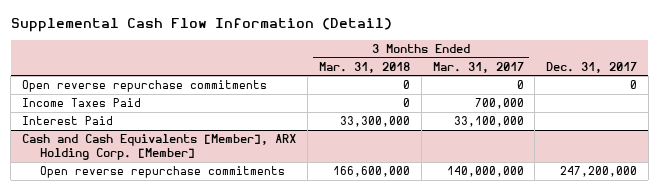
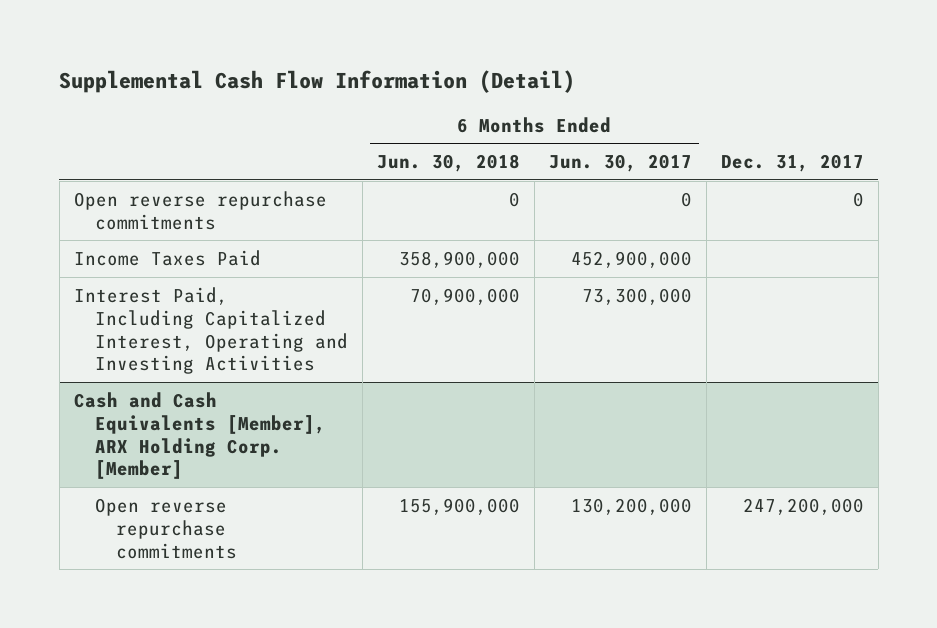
- | 3 Months Ended Mar. 31, 2018 | 3 Months Ended Mar. 31, 2017 | Dec. 31, 2017
+ | 6 Months Ended Jun. 30, 2018 | 6 Months Ended Jun. 30, 2017 | Dec. 31, 2017
- Interest Paid | 33,300,000 | 33,100,000 |
+ Interest Paid, Including Capitalized Interest, Operating and Investing Activities | 70,900,000 | 73,300,000 |

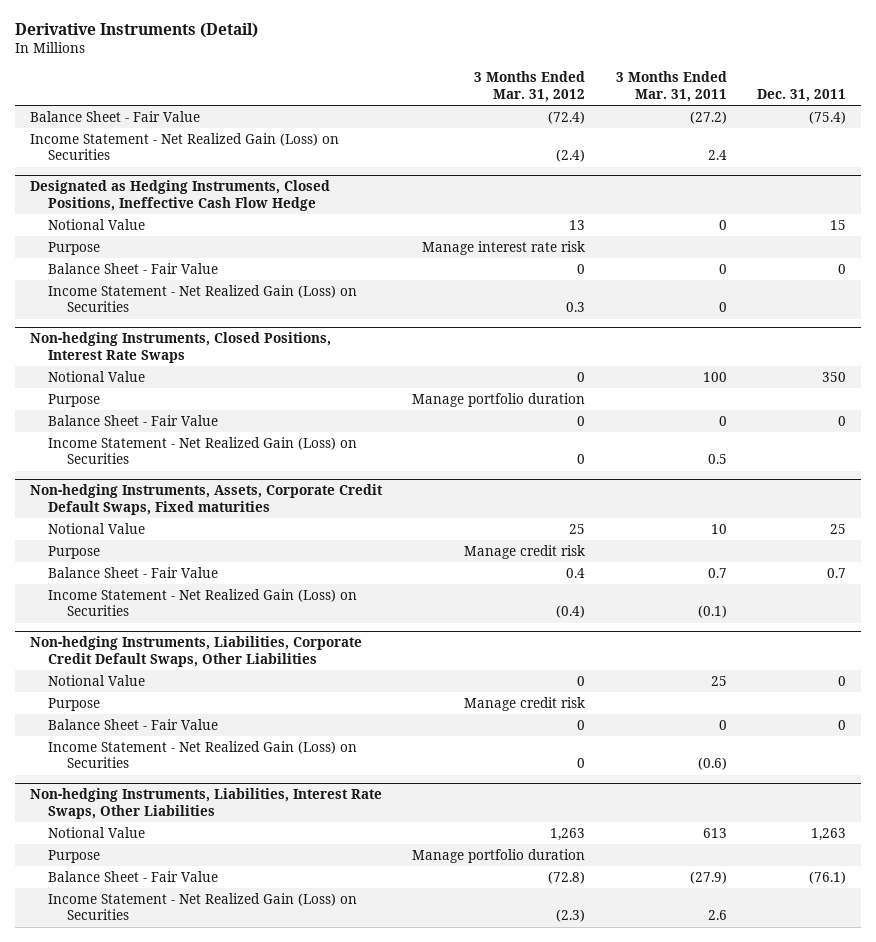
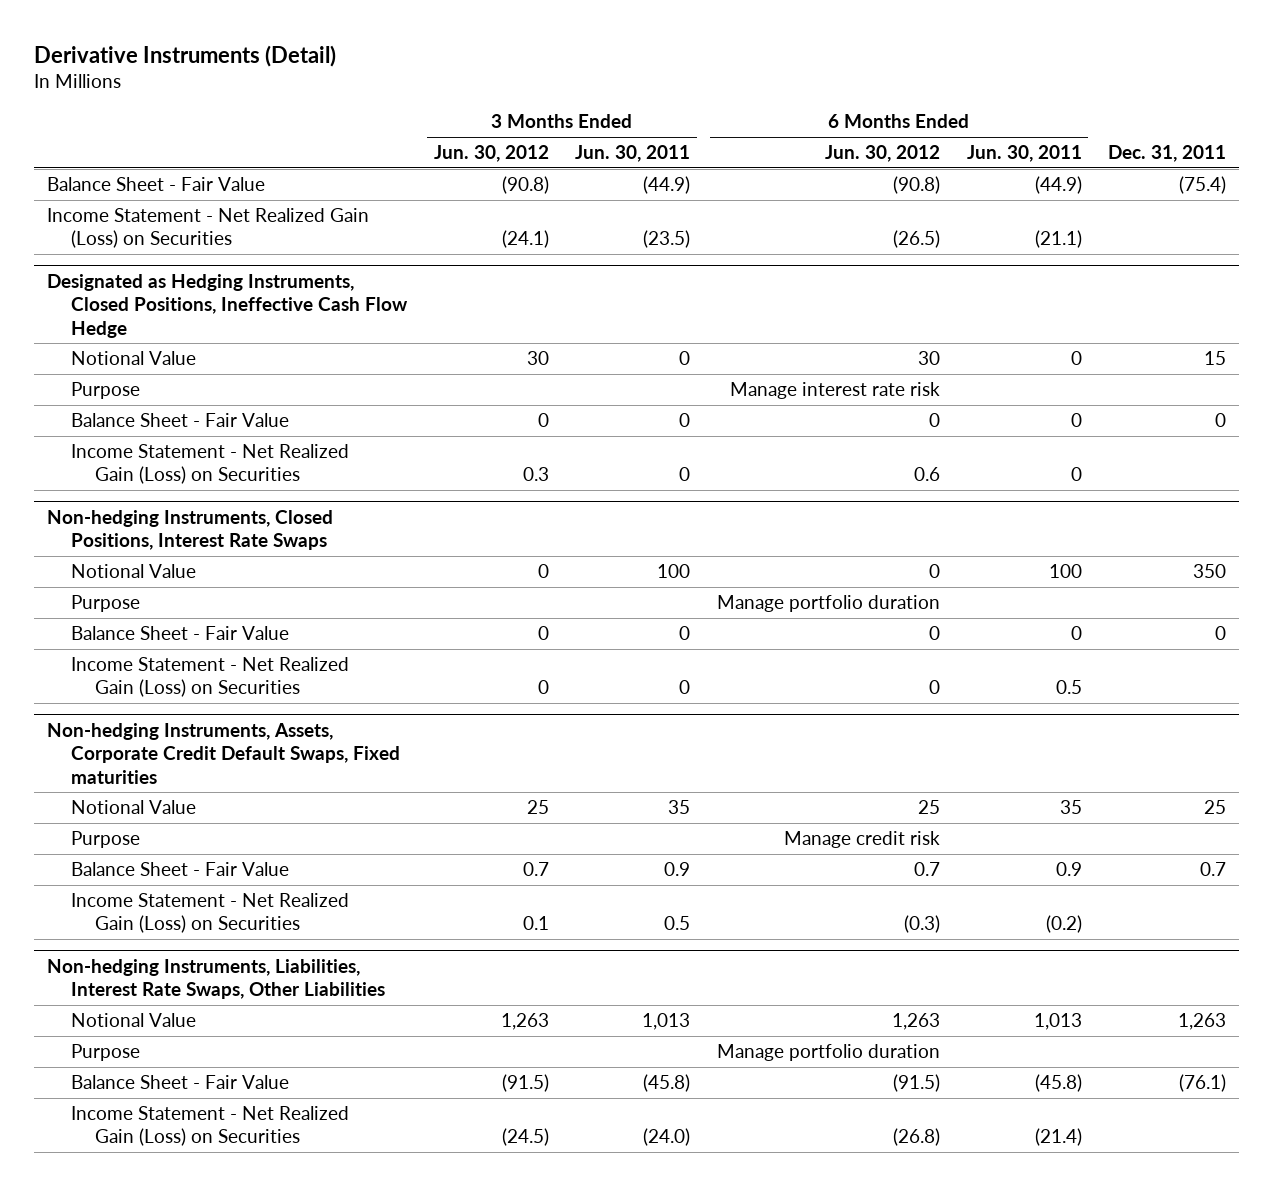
- | 3 Months Ended Mar. 31, 2012 | 3 Months Ended Mar. 31, 2011 | Dec. 31, 2011
+ | 3 Months Ended Jun. 30, 2012 | 3 Months Ended Jun. 30, 2011 | 6 Months Ended Jun. 30, 2012 | 6 Months Ended Jun. 30, 2011 | Dec. 31, 2011
- Non-hedging Instruments, Liabilities, Corporate Credit Default Swaps, Other Liabilities
- Notional Value | 0 | 25 | 0
- Purpose | Manage credit risk | |
- Balance Sheet - Fair Value | 0 | 0 | 0
- Income Statement - Net Realized Gain (Loss) on Securities | 0 | (0.6) |

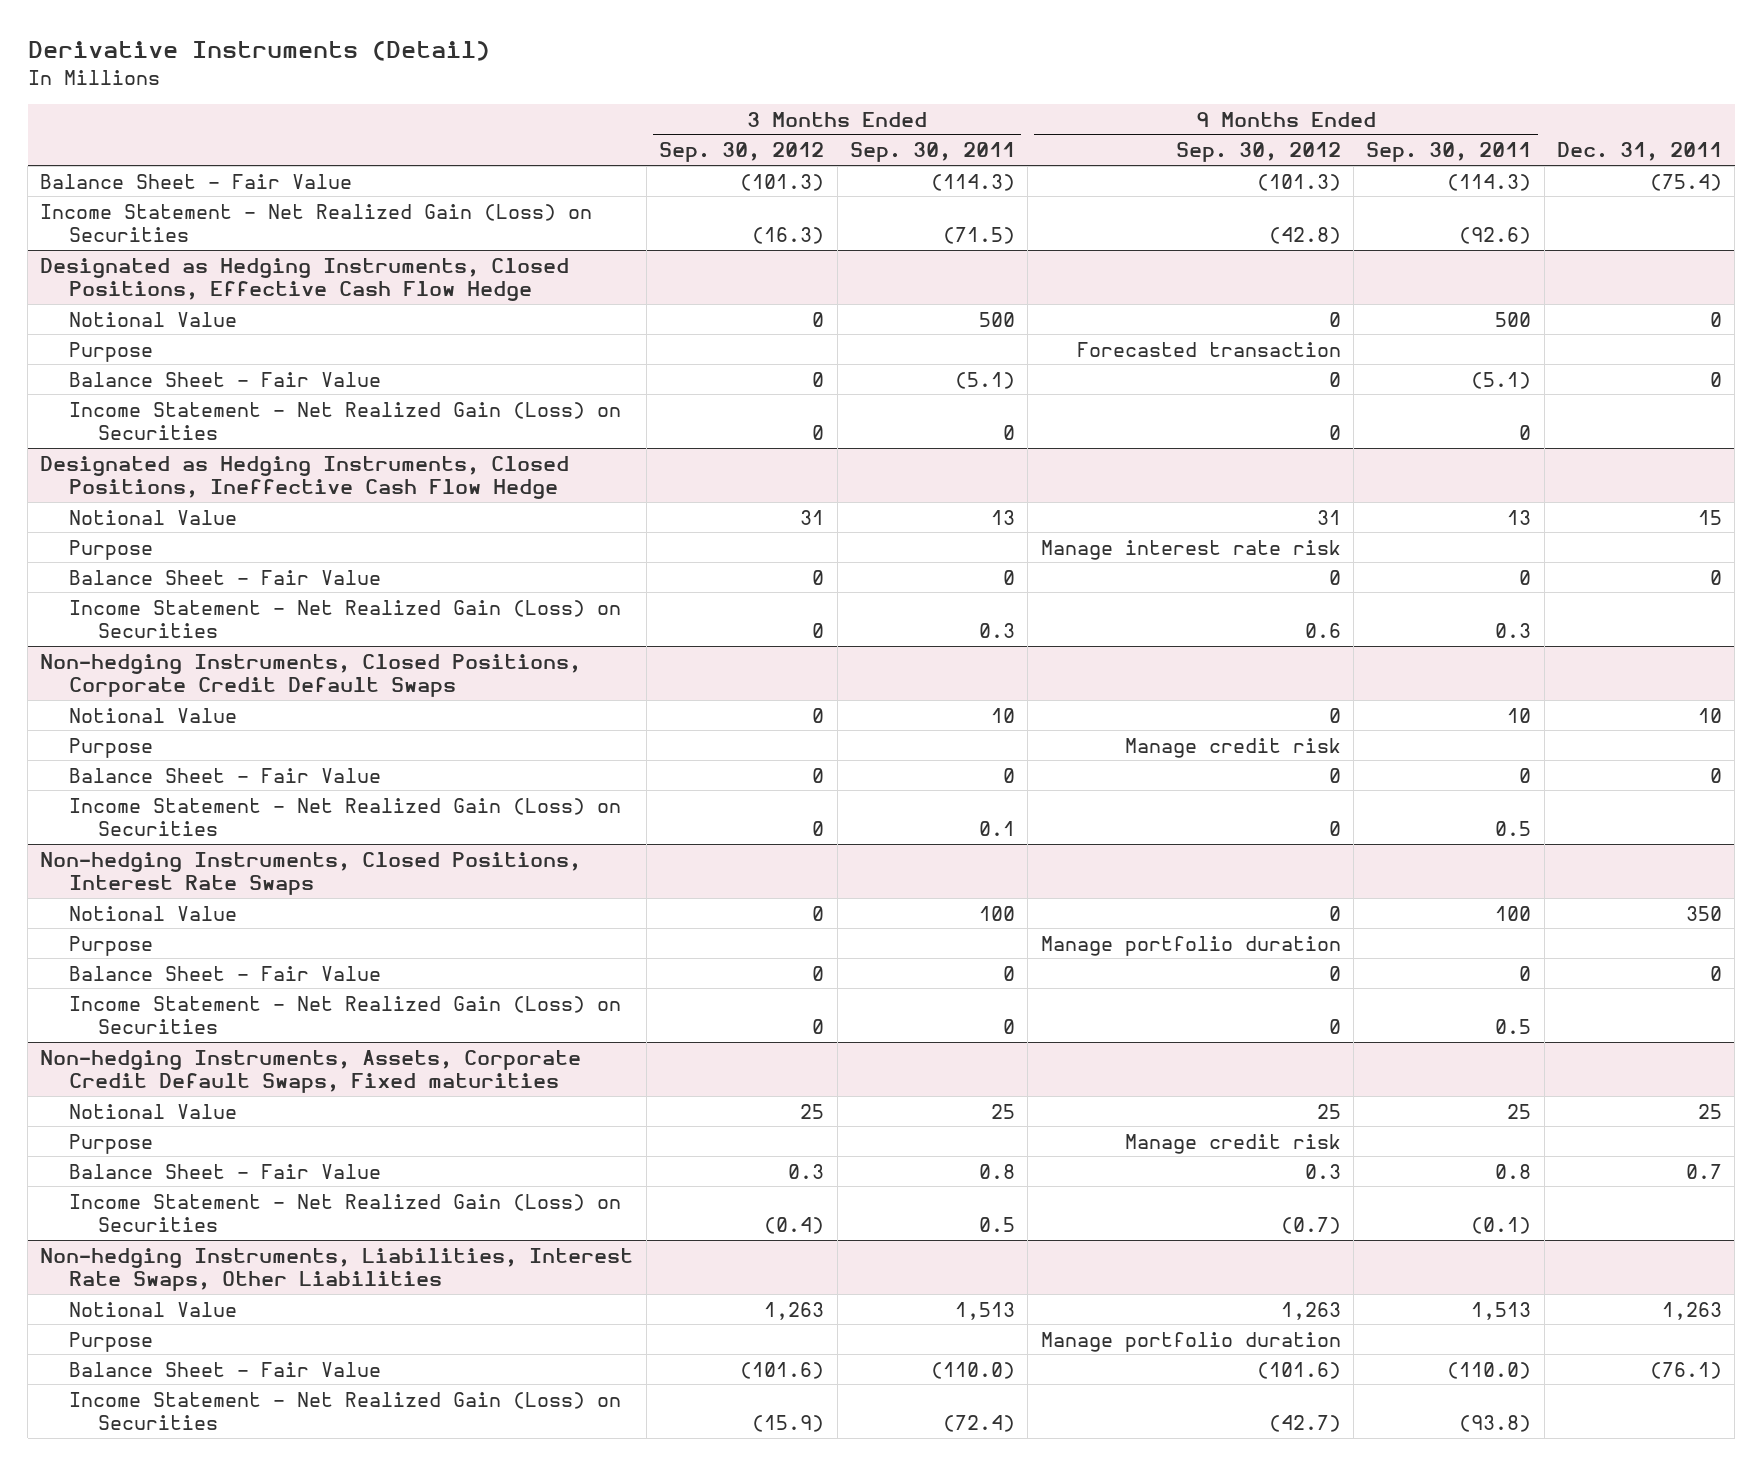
- | 3 Months Ended Jun. 30, 2012 | 3 Months Ended Jun. 30, 2011 | 6 Months Ended Jun. 30, 2012 | 6 Months Ended Jun. 30, 2011 | Dec. 31, 2011
+ | 3 Months Ended Sep. 30, 2012 | 3 Months Ended Sep. 30, 2011 | 9 Months Ended Sep. 30, 2012 | 9 Months Ended Sep. 30, 2011 | Dec. 31, 2011
+ Designated as Hedging Instruments, Closed Positions, Effective Cash Flow Hedge
+ Notional Value | 0 | 500 | 0 | 500 | 0
+ Purpose | | | Forecasted transaction | |
+ Balance Sheet - Fair Value | 0 | (5.1) | 0 | (5.1) | 0
+ Income Statement - Net Realized Gain (Loss) on Securities | 0 | 0 | 0 | 0 |
+ Non-hedging Instruments, Closed Positions, Corporate Credit Default Swaps
+ Notional Value | 0 | 10 | 0 | 10 | 10
+ Purpose | | | Manage credit risk | |
+ Balance Sheet - Fair Value | 0 | 0 | 0 | 0 | 0
+ Income Statement - Net Realized Gain (Loss) on Securities | 0 | 0.1 | 0 | 0.5 |

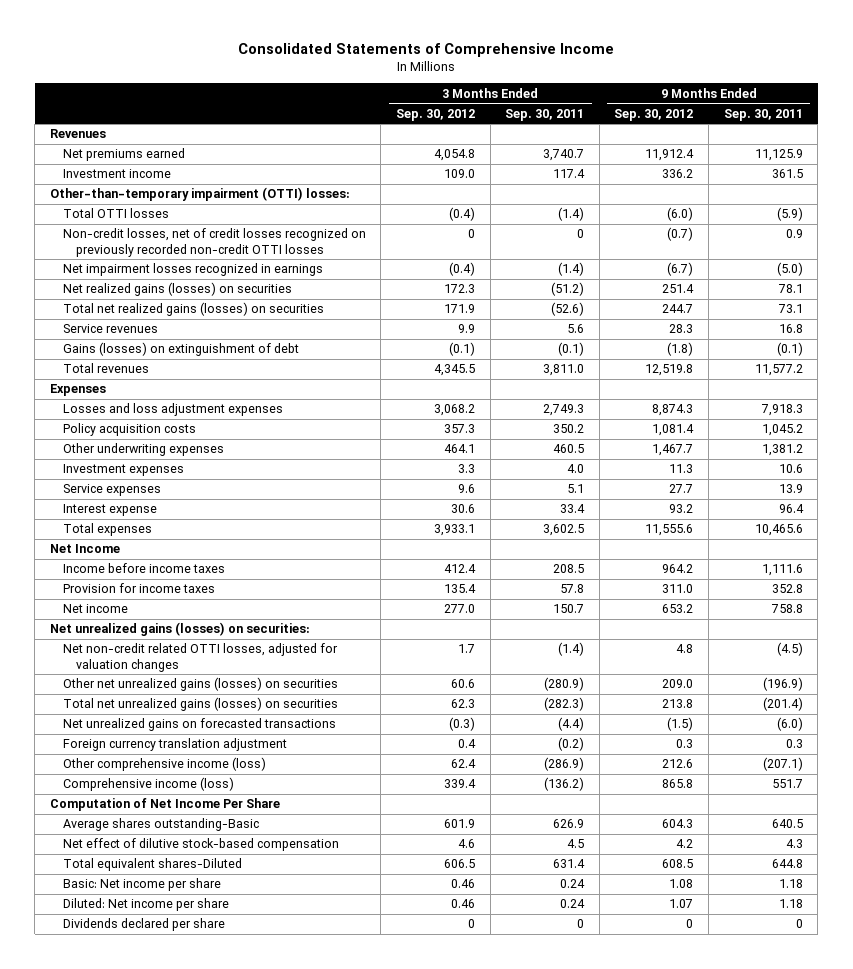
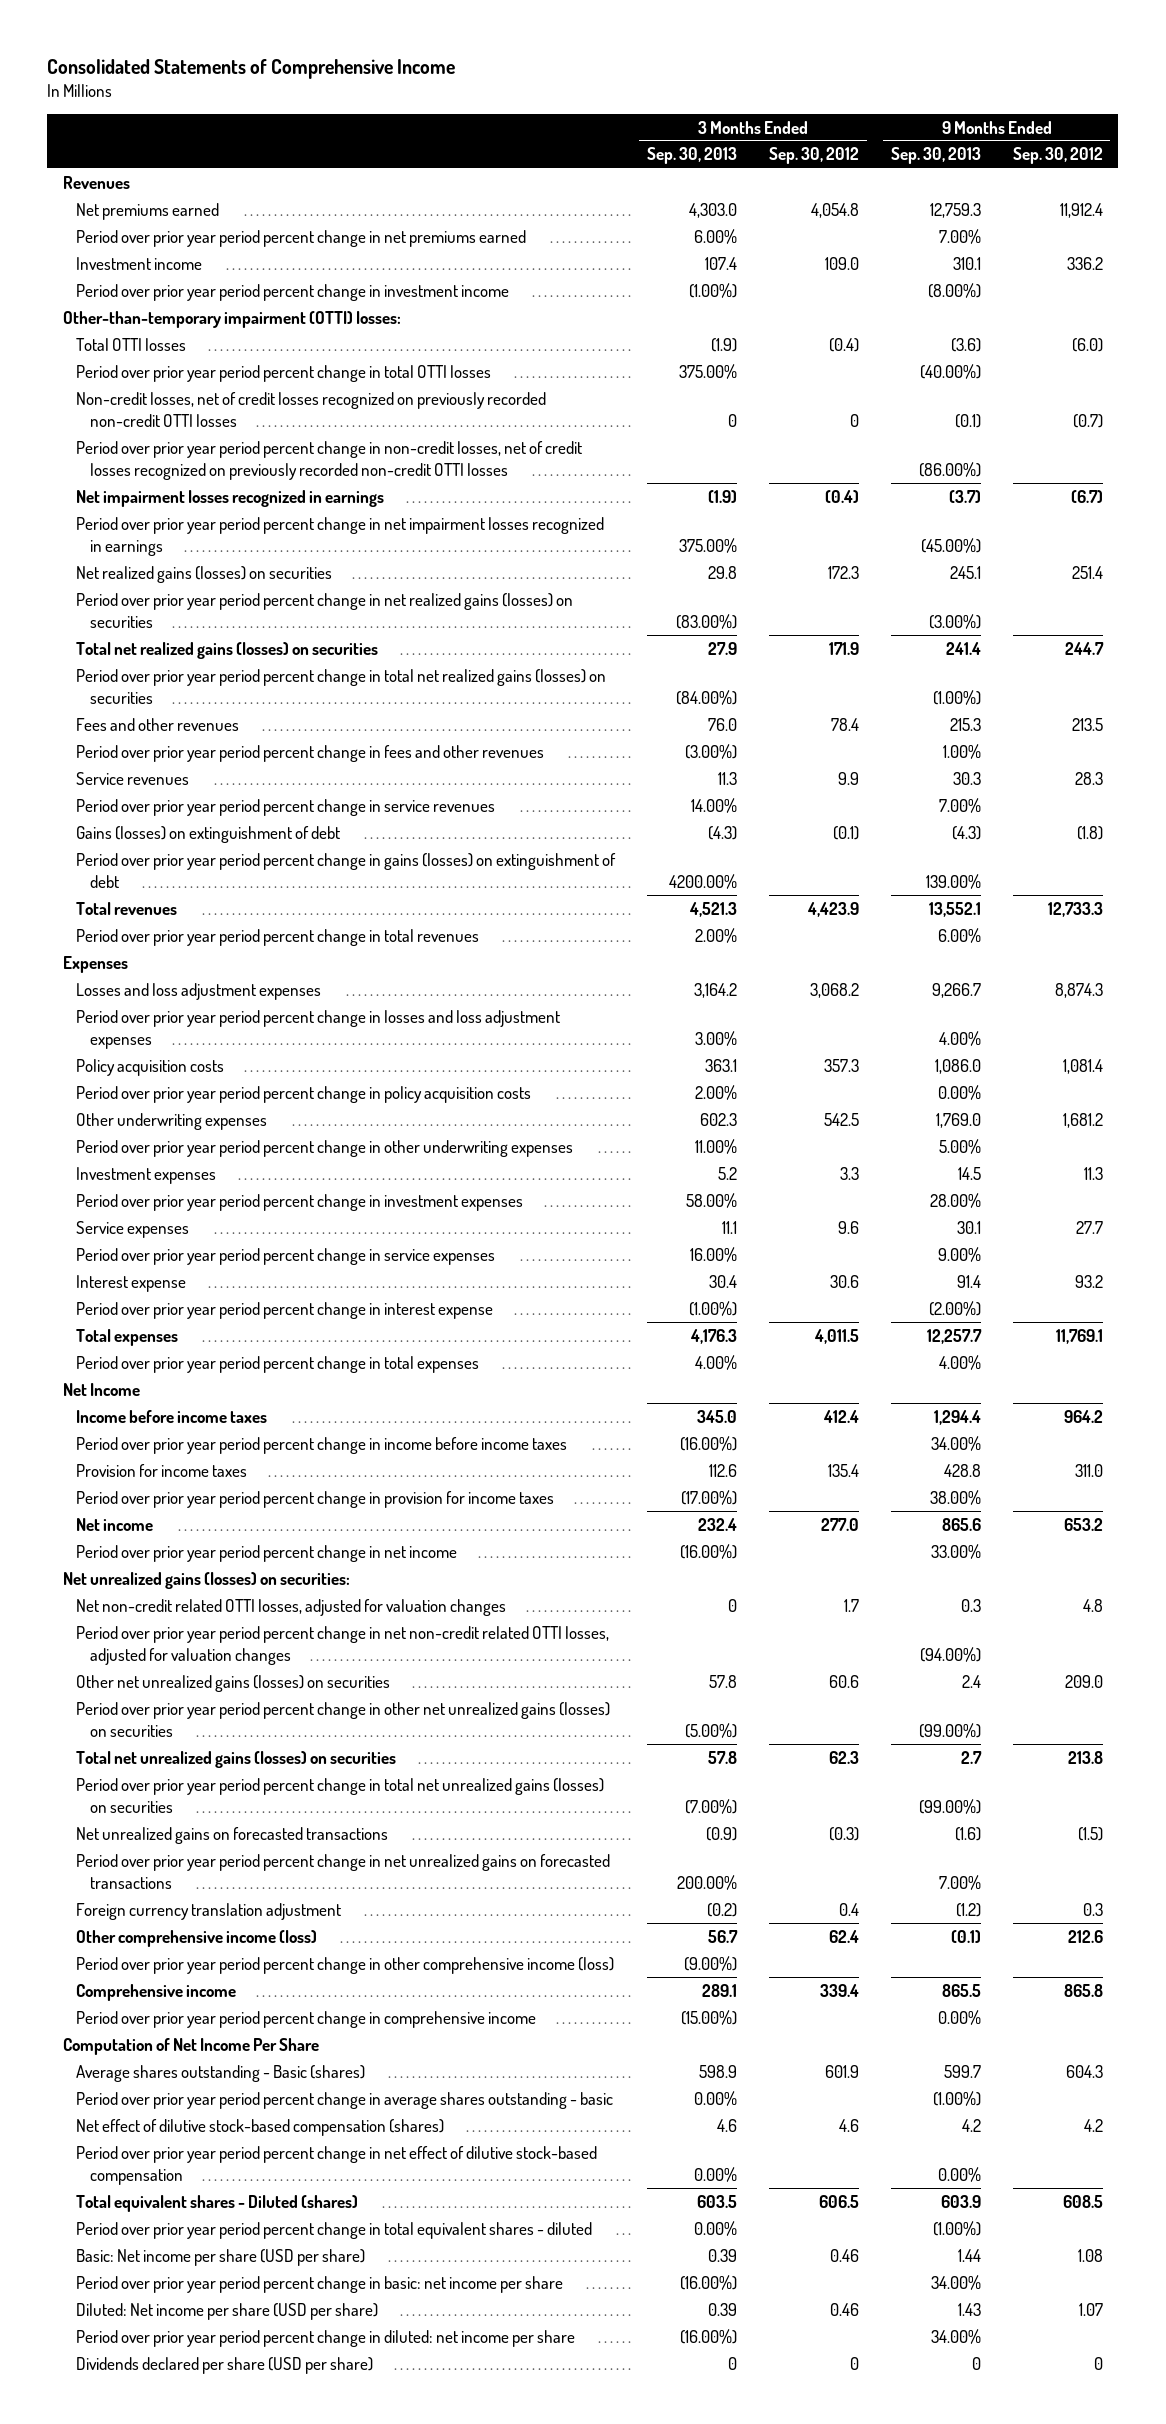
- | 3 Months Ended Sep. 30, 2012 | 3 Months Ended Sep. 30, 2011 | 9 Months Ended Sep. 30, 2012 | 9 Months Ended Sep. 30, 2011
+ | 3 Months Ended Sep. 30, 2013 | 3 Months Ended Sep. 30, 2012 | 9 Months Ended Sep. 30, 2013 | 9 Months Ended Sep. 30, 2012
+ Period over prior year period percent change in net premiums earned | 6.00% | | 7.00% |
+ Period over prior year period percent change in investment income | (1.00%) | | (8.00%) |
+ Period over prior year period percent change in total OTTI losses | 375.00% | | (40.00%) |
+ Period over prior year period percent change in non-credit losses, net of credit losses recognized on previously recorded non-credit OTTI losses | | | (86.00%) |
+ Period over prior year period percent change in net impairment losses recognized in earnings | 375.00% | | (45.00%) |
+ Period over prior year period percent change in net realized gains (losses) on securities | (83.00%) | | (3.00%) |
+ Period over prior year period percent change in total net realized gains (losses) on securities | (84.00%) | | (1.00%) |
+ Fees and other revenues | 76.0 | 78.4 | 215.3 | 213.5
+ Period over prior year period percent change in fees and other revenues | (3.00%) | | 1.00% |
+ Period over prior year period percent change in service revenues | 14.00% | | 7.00% |
- Total revenues | 4,345.5 | 3,811.0 | 12,519.8 | 11,577.2
+ Period over prior year period percent change in gains (losses) on extinguishment of debt | 4200.00% | | 139.00% |
+ Total revenues | 4,521.3 | 4,423.9 | 13,552.1 | 12,733.3
+ Period over prior year period percent change in total revenues | 2.00% | | 6.00% |
+ Period over prior year period percent change in losses and loss adjustment expenses | 3.00% | | 4.00% |
- Other underwriting expenses | 464.1 | 460.5 | 1,467.7 | 1,381.2
+ Period over prior year period percent change in policy acquisition costs | 2.00% | | 0.00% |
+ Other underwriting expenses | 602.3 | 542.5 | 1,769.0 | 1,681.2
+ Period over prior year period percent change in other underwriting expenses | 11.00% | | 5.00% |
+ Period over prior year period percent change in investment expenses | 58.00% | | 28.00% |
+ Period over prior year period percent change in service expenses | 16.00% | | 9.00% |
- Total expenses | 3,933.1 | 3,602.5 | 11,555.6 | 10,465.6
+ Period over prior year period percent change in interest expense | (1.00%) | | (2.00%) |
+ Total expenses | 4,176.3 | 4,011.5 | 12,257.7 | 11,769.1
+ Period over prior year period percent change in total expenses | 4.00% | | 4.00% |
+ Period over prior year period percent change in income before income taxes | (16.00%) | | 34.00% |
+ Period over prior year period percent change in provision for income taxes | (17.00%) | | 38.00% |
+ Period over prior year period percent change in net income | (16.00%) | | 33.00% |
+ Period over prior year period percent change in net non-credit related OTTI losses, adjusted for valuation changes | | | (94.00%) |
+ Period over prior year period percent change in other net unrealized gains (losses) on securities | (5.00%) | | (99.00%) |
+ Period over prior year period percent change in total net unrealized gains (losses) on securities | (7.00%) | | (99.00%) |
+ Period over prior year period percent change in net unrealized gains on forecasted transactions | 200.00% | | 7.00% |
- Comprehensive income (loss) | 339.4 | (136.2) | 865.8 | 551.7
+ Period over prior year period percent change in other comprehensive income (loss) | (9.00%) | | |
+ Comprehensive income | 289.1 | 339.4 | 865.5 | 865.8
+ Period over prior year period percent change in comprehensive income | (15.00%) | | 0.00% |
- Average shares outstanding-Basic | 601.9 | 626.9 | 604.3 | 640.5
- Net effect of dilutive stock-based compensation | 4.6 | 4.5 | 4.2 | 4.3
- Total equivalent shares-Diluted | 606.5 | 631.4 | 608.5 | 644.8
- Basic: Net income per share | 0.46 | 0.24 | 1.08 | 1.18
- Diluted: Net income per share | 0.46 | 0.24 | 1.07 | 1.18
- Dividends declared per share | 0 | 0 | 0 | 0
+ Average shares outstanding - Basic (shares) | 598.9 | 601.9 | 599.7 | 604.3
+ Period over prior year period percent change in average shares outstanding - basic | 0.00% | | (1.00%) |
+ Net effect of dilutive stock-based compensation (shares) | 4.6 | 4.6 | 4.2 | 4.2
+ Period over prior year period percent change in net effect of dilutive stock-based compensation | 0.00% | | 0.00% |
+ Total equivalent shares - Diluted (shares) | 603.5 | 606.5 | 603.9 | 608.5
+ Period over prior year period percent change in total equivalent shares - diluted | 0.00% | | (1.00%) |
+ Basic: Net income per share (USD per share) | 0.39 | 0.46 | 1.44 | 1.08
+ Period over prior year period percent change in basic: net income per share | (16.00%) | | 34.00% |
+ Diluted: Net income per share (USD per share) | 0.39 | 0.46 | 1.43 | 1.07
+ Period over prior year period percent change in diluted: net income per share | (16.00%) | | 34.00% |
+ Dividends declared per share (USD per share) | 0 | 0 | 0 | 0

